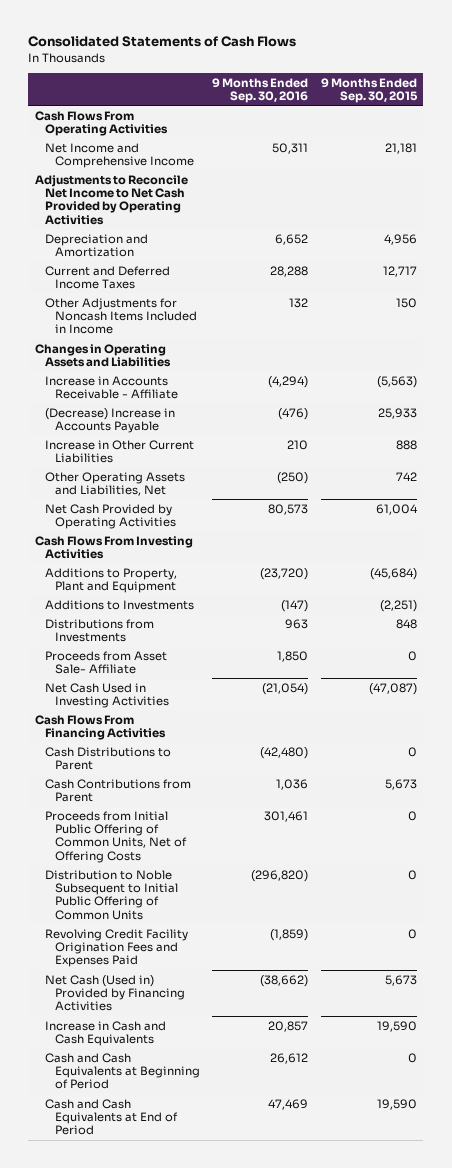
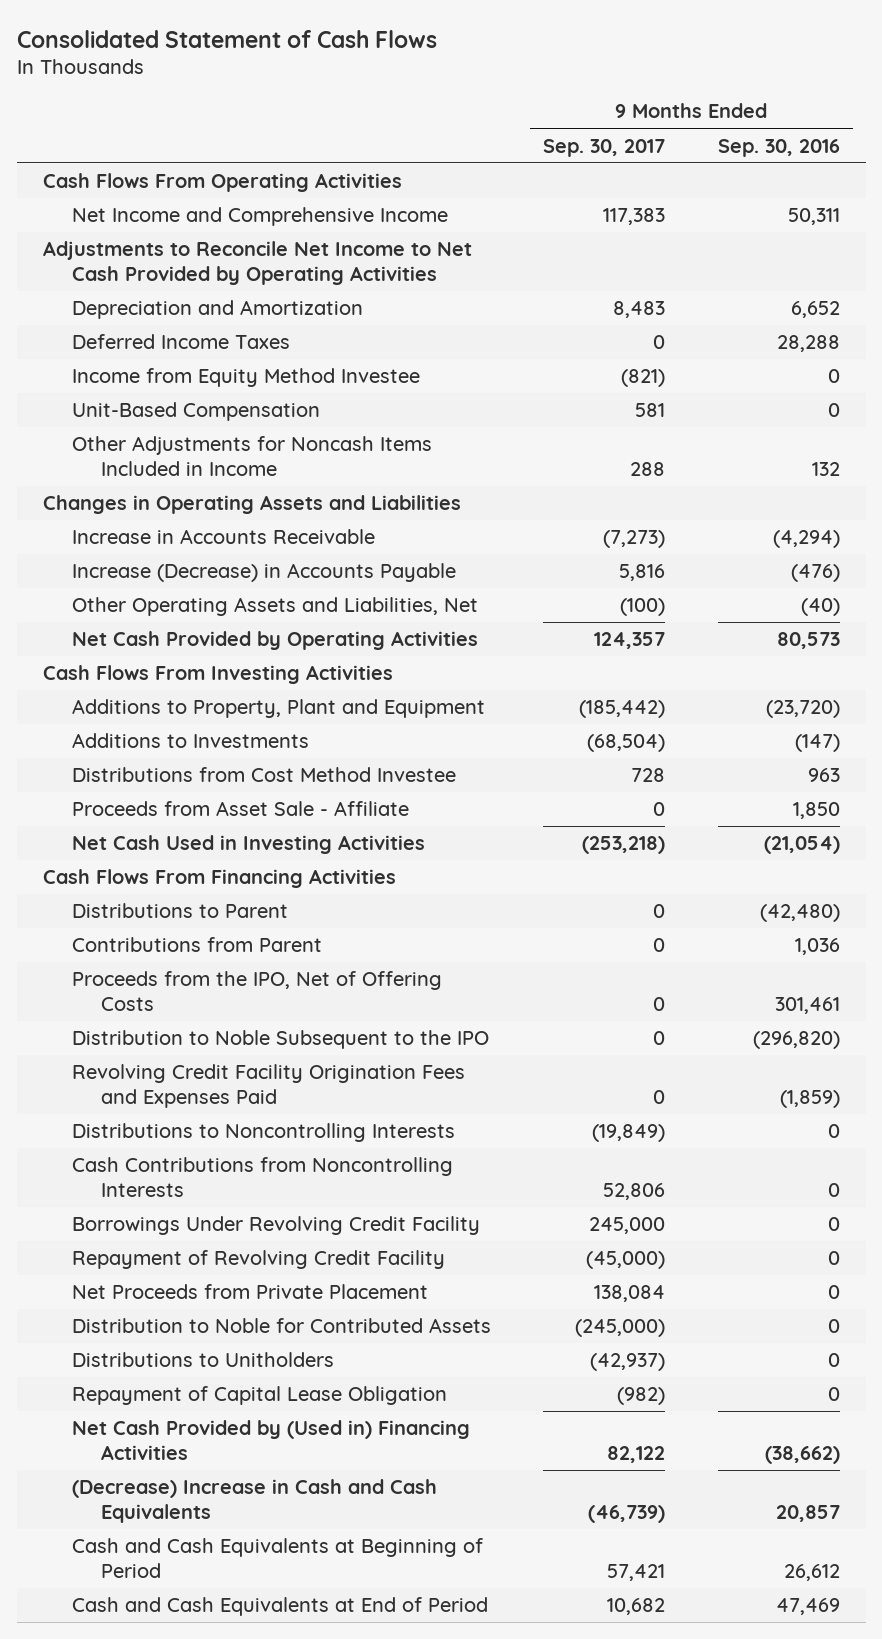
- Consolidated Statements of Cash Flows
+ Consolidated Statement of Cash Flows
- | 9 Months Ended Sep. 30, 2016 | 9 Months Ended Sep. 30, 2015
+ | 9 Months Ended Sep. 30, 2017 | 9 Months Ended Sep. 30, 2016
- Current and Deferred Income Taxes | 28,288 | 12,717
+ Deferred Income Taxes | 0 | 28,288
+ Income from Equity Method Investee | (821) | 0
+ Unit-Based Compensation | 581 | 0
- Increase in Accounts Receivable - Affiliate | (4,294) | (5,563)
- (Decrease) Increase in Accounts Payable | (476) | 25,933
- Increase in Other Current Liabilities | 210 | 888
- Other Operating Assets and Liabilities, Net | (250) | 742
+ Increase in Accounts Receivable | (7,273) | (4,294)
+ Increase (Decrease) in Accounts Payable | 5,816 | (476)
+ Other Operating Assets and Liabilities, Net | (100) | (40)
- Distributions from Investments | 963 | 848
- Proceeds from Asset Sale- Affiliate | 1,850 | 0
+ Distributions from Cost Method Investee | 728 | 963
+ Proceeds from Asset Sale - Affiliate | 0 | 1,850
- Cash Distributions to Parent | (42,480) | 0
- Cash Contributions from Parent | 1,036 | 5,673
- Proceeds from Initial Public Offering of Common Units, Net of Offering Costs | 301,461 | 0
- Distribution to Noble Subsequent to Initial Public Offering of Common Units | (296,820) | 0
+ Distributions to Parent | 0 | (42,480)
+ Contributions from Parent | 0 | 1,036
+ Proceeds from the IPO, Net of Offering Costs | 0 | 301,461
+ Distribution to Noble Subsequent to the IPO | 0 | (296,820)
- Net Cash (Used in) Provided by Financing Activities | (38,662) | 5,673
- Increase in Cash and Cash Equivalents | 20,857 | 19,590
+ Distributions to Noncontrolling Interests | (19,849) | 0
+ Cash Contributions from Noncontrolling Interests | 52,806 | 0
+ Borrowings Under Revolving Credit Facility | 245,000 | 0
+ Repayment of Revolving Credit Facility | (45,000) | 0
+ Net Proceeds from Private Placement | 138,084 | 0
+ Distribution to Noble for Contributed Assets | (245,000) | 0
+ Distributions to Unitholders | (42,937) | 0
+ Repayment of Capital Lease Obligation | (982) | 0
+ Net Cash Provided by (Used in) Financing Activities | 82,122 | (38,662)
+ (Decrease) Increase in Cash and Cash Equivalents | (46,739) | 20,857

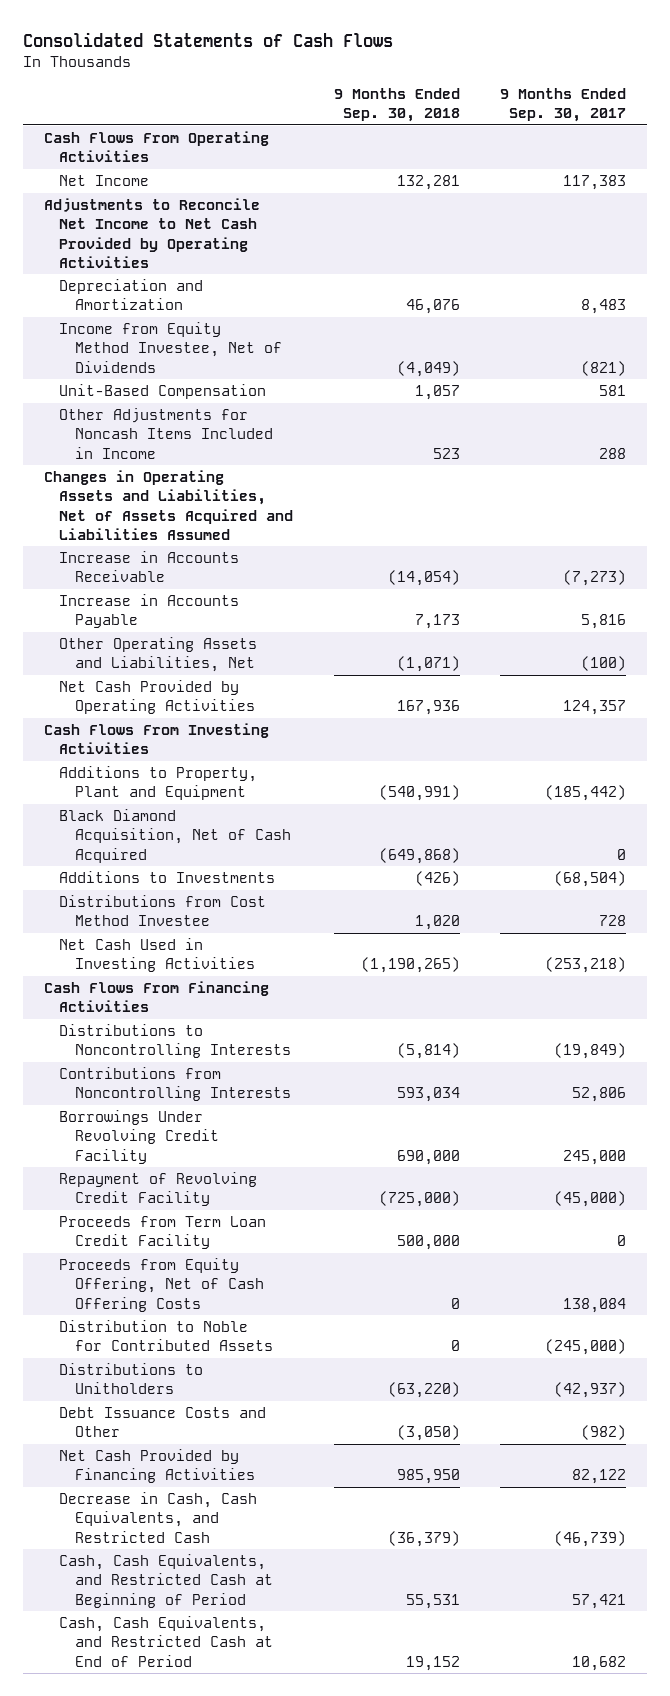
- Consolidated Statement of Cash Flows
+ Consolidated Statements of Cash Flows
- | 9 Months Ended Sep. 30, 2017 | 9 Months Ended Sep. 30, 2016
+ | 9 Months Ended Sep. 30, 2018 | 9 Months Ended Sep. 30, 2017
- Net Income and Comprehensive Income | 117,383 | 50,311
+ Net Income | 132,281 | 117,383
- Deferred Income Taxes | 0 | 28,288
- Income from Equity Method Investee | (821) | 0
+ Income from Equity Method Investee, Net of Dividends | (4,049) | (821)
- Changes in Operating Assets and Liabilities
+ Changes in Operating Assets and Liabilities, Net of Assets Acquired and Liabilities Assumed
- Increase (Decrease) in Accounts Payable | 5,816 | (476)
+ Increase in Accounts Payable | 7,173 | 5,816
+ Black Diamond Acquisition, Net of Cash Acquired | (649,868) | 0
- Proceeds from Asset Sale - Affiliate | 0 | 1,850
- Distributions to Parent | 0 | (42,480)
- Contributions from Parent | 0 | 1,036
- Proceeds from the IPO, Net of Offering Costs | 0 | 301,461
- Distribution to Noble Subsequent to the IPO | 0 | (296,820)
- Revolving Credit Facility Origination Fees and Expenses Paid | 0 | (1,859)
- Cash Contributions from Noncontrolling Interests | 52,806 | 0
+ Contributions from Noncontrolling Interests | 593,034 | 52,806
- Net Proceeds from Private Placement | 138,084 | 0
+ Proceeds from Term Loan Credit Facility | 500,000 | 0
+ Proceeds from Equity Offering, Net of Cash Offering Costs | 0 | 138,084
- Repayment of Capital Lease Obligation | (982) | 0
- Net Cash Provided by (Used in) Financing Activities | 82,122 | (38,662)
- (Decrease) Increase in Cash and Cash Equivalents | (46,739) | 20,857
- Cash and Cash Equivalents at Beginning of Period | 57,421 | 26,612
- Cash and Cash Equivalents at End of Period | 10,682 | 47,469
+ Debt Issuance Costs and Other | (3,050) | (982)
+ Net Cash Provided by Financing Activities | 985,950 | 82,122
+ Decrease in Cash, Cash Equivalents, and Restricted Cash | (36,379) | (46,739)
+ Cash, Cash Equivalents, and Restricted Cash at Beginning of Period | 55,531 | 57,421
+ Cash, Cash Equivalents, and Restricted Cash at End of Period | 19,152 | 10,682

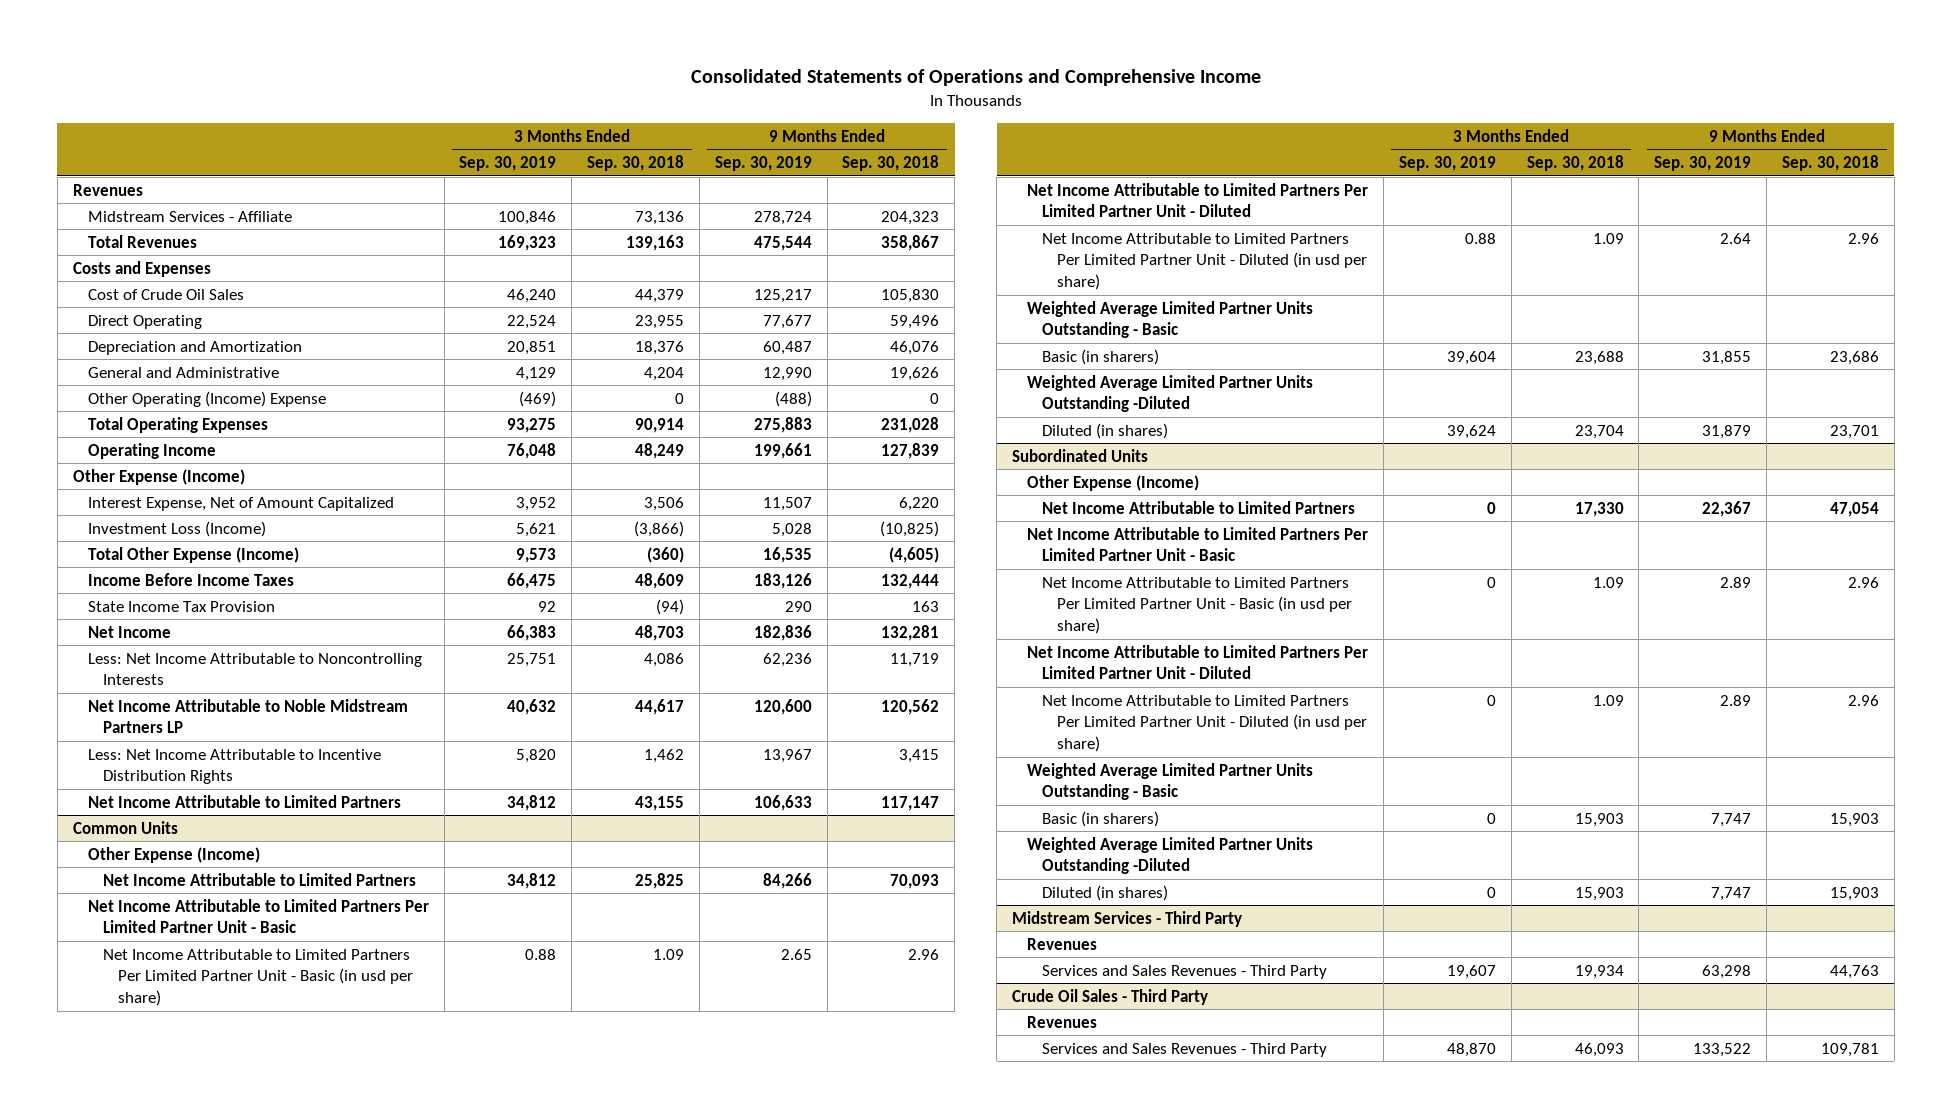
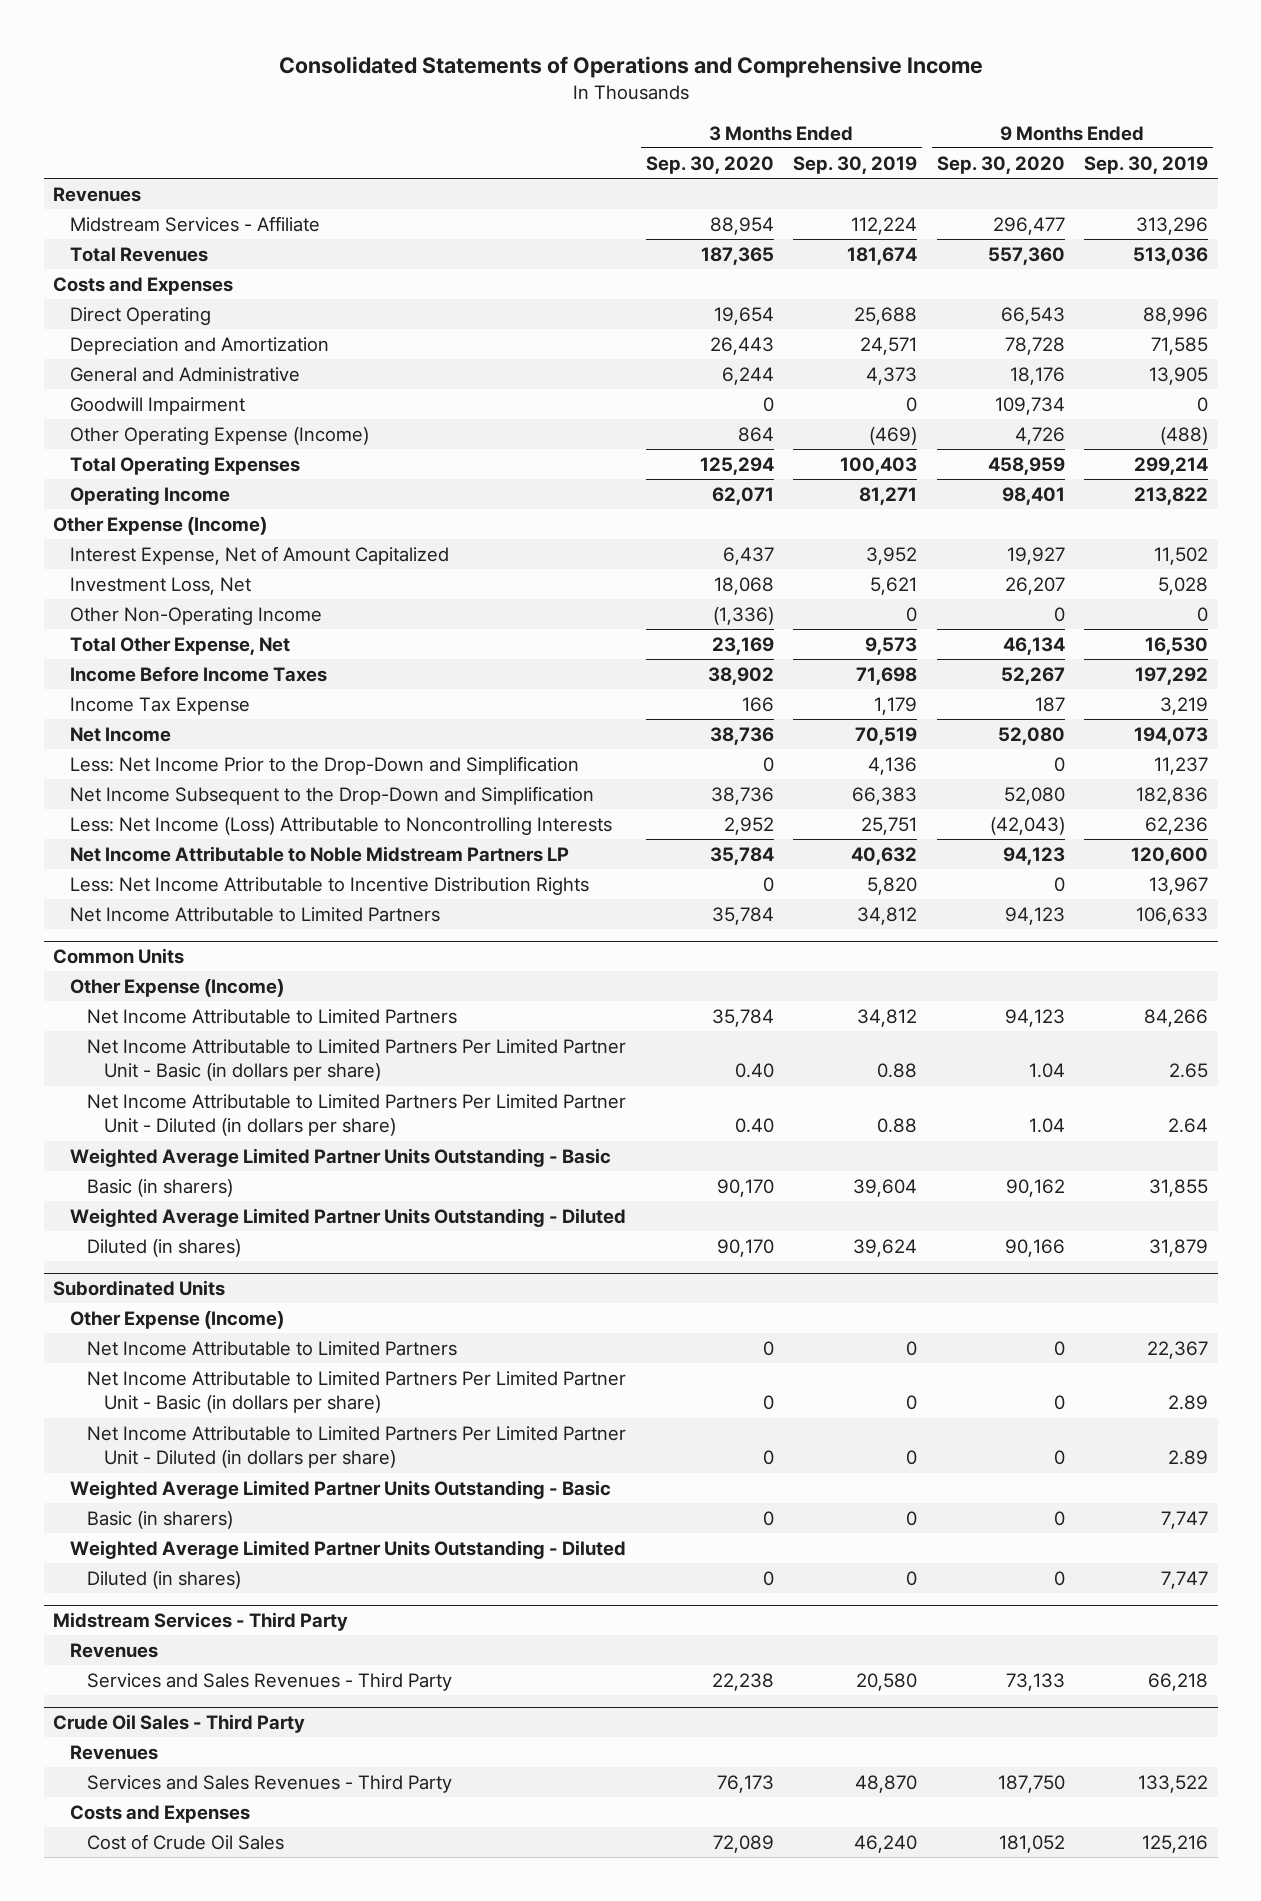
- | 3 Months Ended Sep. 30, 2019 | 3 Months Ended Sep. 30, 2018 | 9 Months Ended Sep. 30, 2019 | 9 Months Ended Sep. 30, 2018
+ | 3 Months Ended Sep. 30, 2020 | 3 Months Ended Sep. 30, 2019 | 9 Months Ended Sep. 30, 2020 | 9 Months Ended Sep. 30, 2019
- Midstream Services - Affiliate | 100,846 | 73,136 | 278,724 | 204,323
- Total Revenues | 169,323 | 139,163 | 475,544 | 358,867
+ Midstream Services - Affiliate | 88,954 | 112,224 | 296,477 | 313,296
+ Total Revenues | 187,365 | 181,674 | 557,360 | 513,036
- Cost of Crude Oil Sales | 46,240 | 44,379 | 125,217 | 105,830
- Direct Operating | 22,524 | 23,955 | 77,677 | 59,496
- Depreciation and Amortization | 20,851 | 18,376 | 60,487 | 46,076
- General and Administrative | 4,129 | 4,204 | 12,990 | 19,626
- Other Operating (Income) Expense | (469) | 0 | (488) | 0
- Total Operating Expenses | 93,275 | 90,914 | 275,883 | 231,028
- Operating Income | 76,048 | 48,249 | 199,661 | 127,839
+ Direct Operating | 19,654 | 25,688 | 66,543 | 88,996
+ Depreciation and Amortization | 26,443 | 24,571 | 78,728 | 71,585
+ General and Administrative | 6,244 | 4,373 | 18,176 | 13,905
+ Goodwill Impairment | 0 | 0 | 109,734 | 0
+ Other Operating Expense (Income) | 864 | (469) | 4,726 | (488)
+ Total Operating Expenses | 125,294 | 100,403 | 458,959 | 299,214
+ Operating Income | 62,071 | 81,271 | 98,401 | 213,822
- Interest Expense, Net of Amount Capitalized | 3,952 | 3,506 | 11,507 | 6,220
- Investment Loss (Income) | 5,621 | (3,866) | 5,028 | (10,825)
- Total Other Expense (Income) | 9,573 | (360) | 16,535 | (4,605)
- Income Before Income Taxes | 66,475 | 48,609 | 183,126 | 132,444
- State Income Tax Provision | 92 | (94) | 290 | 163
- Net Income | 66,383 | 48,703 | 182,836 | 132,281
- Less: Net Income Attributable to Noncontrolling Interests | 25,751 | 4,086 | 62,236 | 11,719
+ Interest Expense, Net of Amount Capitalized | 6,437 | 3,952 | 19,927 | 11,502
+ Investment Loss, Net | 18,068 | 5,621 | 26,207 | 5,028
+ Other Non-Operating Income | (1,336) | 0 | 0 | 0
+ Total Other Expense, Net | 23,169 | 9,573 | 46,134 | 16,530
+ Income Before Income Taxes | 38,902 | 71,698 | 52,267 | 197,292
+ Income Tax Expense | 166 | 1,179 | 187 | 3,219
+ Net Income | 38,736 | 70,519 | 52,080 | 194,073
+ Less: Net Income Prior to the Drop-Down and Simplification | 0 | 4,136 | 0 | 11,237
+ Net Income Subsequent to the Drop-Down and Simplification | 38,736 | 66,383 | 52,080 | 182,836
+ Less: Net Income (Loss) Attributable to Noncontrolling Interests | 2,952 | 25,751 | (42,043) | 62,236
@ Common Units
- Net Income Attributable to Limited Partners Per Limited Partner Unit - Basic
- Net Income Attributable to Limited Partners Per Limited Partner Unit - Basic (in usd per share) | 0.88 | 1.09 | 2.65 | 2.96
- Net Income Attributable to Limited Partners Per Limited Partner Unit - Diluted
- Net Income Attributable to Limited Partners Per Limited Partner Unit - Diluted (in usd per share) | 0.88 | 1.09 | 2.64 | 2.96
+ Net Income Attributable to Limited Partners Per Limited Partner Unit - Basic (in dollars per share) | 0.40 | 0.88 | 1.04 | 2.65
+ Net Income Attributable to Limited Partners Per Limited Partner Unit - Diluted (in dollars per share) | 0.40 | 0.88 | 1.04 | 2.64
- Weighted Average Limited Partner Units Outstanding -Diluted
+ Weighted Average Limited Partner Units Outstanding - Diluted
@ Subordinated Units
- Net Income Attributable to Limited Partners Per Limited Partner Unit - Basic
- Net Income Attributable to Limited Partners Per Limited Partner Unit - Basic (in usd per share) | 0 | 1.09 | 2.89 | 2.96
- Net Income Attributable to Limited Partners Per Limited Partner Unit - Diluted
- Net Income Attributable to Limited Partners Per Limited Partner Unit - Diluted (in usd per share) | 0 | 1.09 | 2.89 | 2.96
+ Net Income Attributable to Limited Partners Per Limited Partner Unit - Basic (in dollars per share) | 0 | 0 | 0 | 2.89
+ Net Income Attributable to Limited Partners Per Limited Partner Unit - Diluted (in dollars per share) | 0 | 0 | 0 | 2.89
- Weighted Average Limited Partner Units Outstanding -Diluted
+ Weighted Average Limited Partner Units Outstanding - Diluted
@ Midstream Services - Third Party
- Services and Sales Revenues - Third Party | 19,607 | 19,934 | 63,298 | 44,763
+ Services and Sales Revenues - Third Party | 22,238 | 20,580 | 73,133 | 66,218
@ Crude Oil Sales - Third Party
+ Costs and Expenses
+ Cost of Crude Oil Sales | 72,089 | 46,240 | 181,052 | 125,216

